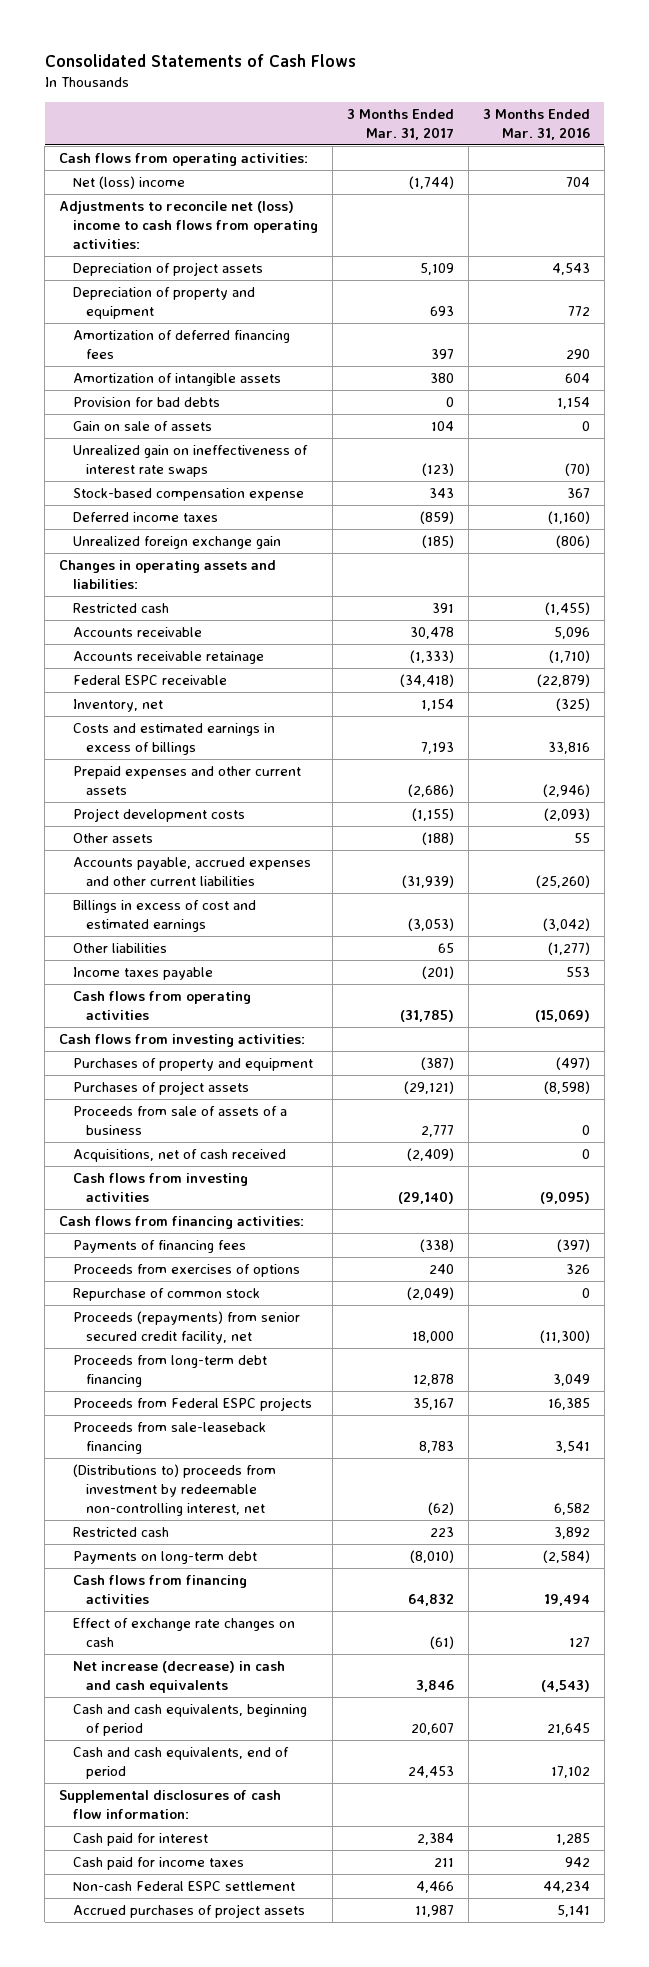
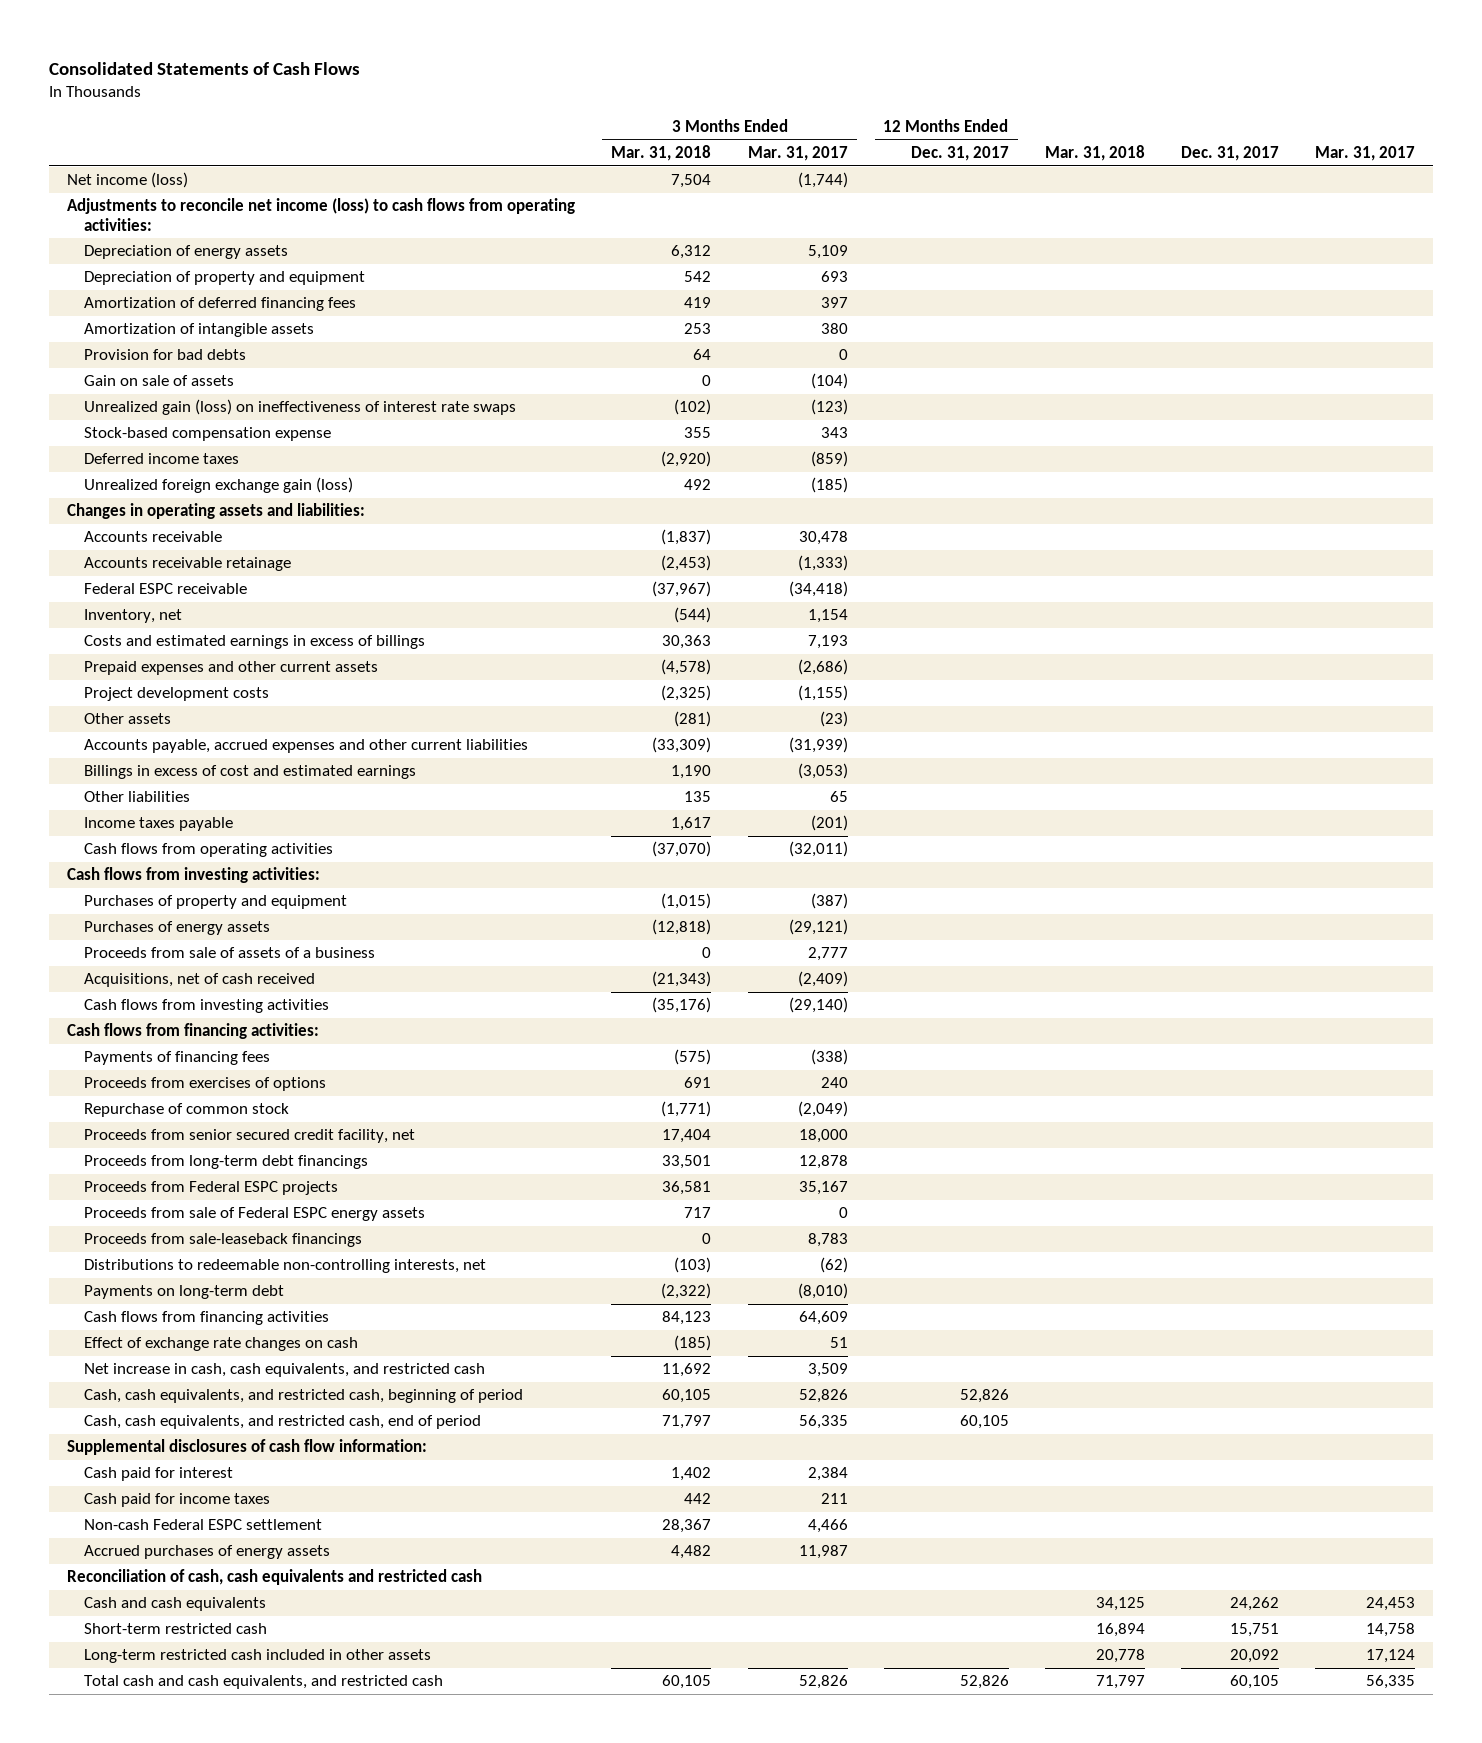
- | 3 Months Ended Mar. 31, 2017 | 3 Months Ended Mar. 31, 2016
+ | 3 Months Ended Mar. 31, 2018 | 3 Months Ended Mar. 31, 2017 | 12 Months Ended Dec. 31, 2017 | Mar. 31, 2018 | Dec. 31, 2017 | Mar. 31, 2017
- Cash flows from operating activities:
- Net (loss) income | (1,744) | 704
- Adjustments to reconcile net (loss) income to cash flows from operating activities:
- Depreciation of project assets | 5,109 | 4,543
+ Net income (loss) | 7,504 | (1,744) | | | |
+ Adjustments to reconcile net income (loss) to cash flows from operating activities:
+ Depreciation of energy assets | 6,312 | 5,109 | | | |
- Gain on sale of assets | 104 | 0
- Unrealized gain on ineffectiveness of interest rate swaps | (123) | (70)
+ Gain on sale of assets | 0 | (104) | | | |
+ Unrealized gain (loss) on ineffectiveness of interest rate swaps | (102) | (123) | | | |
- Unrealized foreign exchange gain | (185) | (806)
+ Unrealized foreign exchange gain (loss) | 492 | (185) | | | |
- Restricted cash | 391 | (1,455)
- Other assets | (188) | 55
+ Other assets | (281) | (23) | | | |
- Cash flows from operating activities | (31,785) | (15,069)
+ Cash flows from operating activities | (37,070) | (32,011) | | | |
- Purchases of project assets | (29,121) | (8,598)
+ Purchases of energy assets | (12,818) | (29,121) | | | |
- Proceeds (repayments) from senior secured credit facility, net | 18,000 | (11,300)
- Proceeds from long-term debt financing | 12,878 | 3,049
+ Proceeds from senior secured credit facility, net | 17,404 | 18,000 | | | |
+ Proceeds from long-term debt financings | 33,501 | 12,878 | | | |
- Proceeds from sale-leaseback financing | 8,783 | 3,541
- (Distributions to) proceeds from investment by redeemable non-controlling interest, net | (62) | 6,582
- Restricted cash | 223 | 3,892
+ Proceeds from sale of Federal ESPC energy assets | 717 | 0 | | | |
+ Proceeds from sale-leaseback financings | 0 | 8,783 | | | |
+ Distributions to redeemable non-controlling interests, net | (103) | (62) | | | |
- Cash flows from financing activities | 64,832 | 19,494
- Effect of exchange rate changes on cash | (61) | 127
- Net increase (decrease) in cash and cash equivalents | 3,846 | (4,543)
- Cash and cash equivalents, beginning of period | 20,607 | 21,645
- Cash and cash equivalents, end of period | 24,453 | 17,102
+ Cash flows from financing activities | 84,123 | 64,609 | | | |
+ Effect of exchange rate changes on cash | (185) | 51 | | | |
+ Net increase in cash, cash equivalents, and restricted cash | 11,692 | 3,509 | | | |
+ Cash, cash equivalents, and restricted cash, beginning of period | 60,105 | 52,826 | 52,826 | | |
+ Cash, cash equivalents, and restricted cash, end of period | 71,797 | 56,335 | 60,105 | | |
- Accrued purchases of project assets | 11,987 | 5,141
+ Accrued purchases of energy assets | 4,482 | 11,987 | | | |
+ Reconciliation of cash, cash equivalents and restricted cash
+ Cash and cash equivalents | | | | 34,125 | 24,262 | 24,453
+ Short-term restricted cash | | | | 16,894 | 15,751 | 14,758
+ Long-term restricted cash included in other assets | | | | 20,778 | 20,092 | 17,124
+ Total cash and cash equivalents, and restricted cash | 60,105 | 52,826 | 52,826 | 71,797 | 60,105 | 56,335

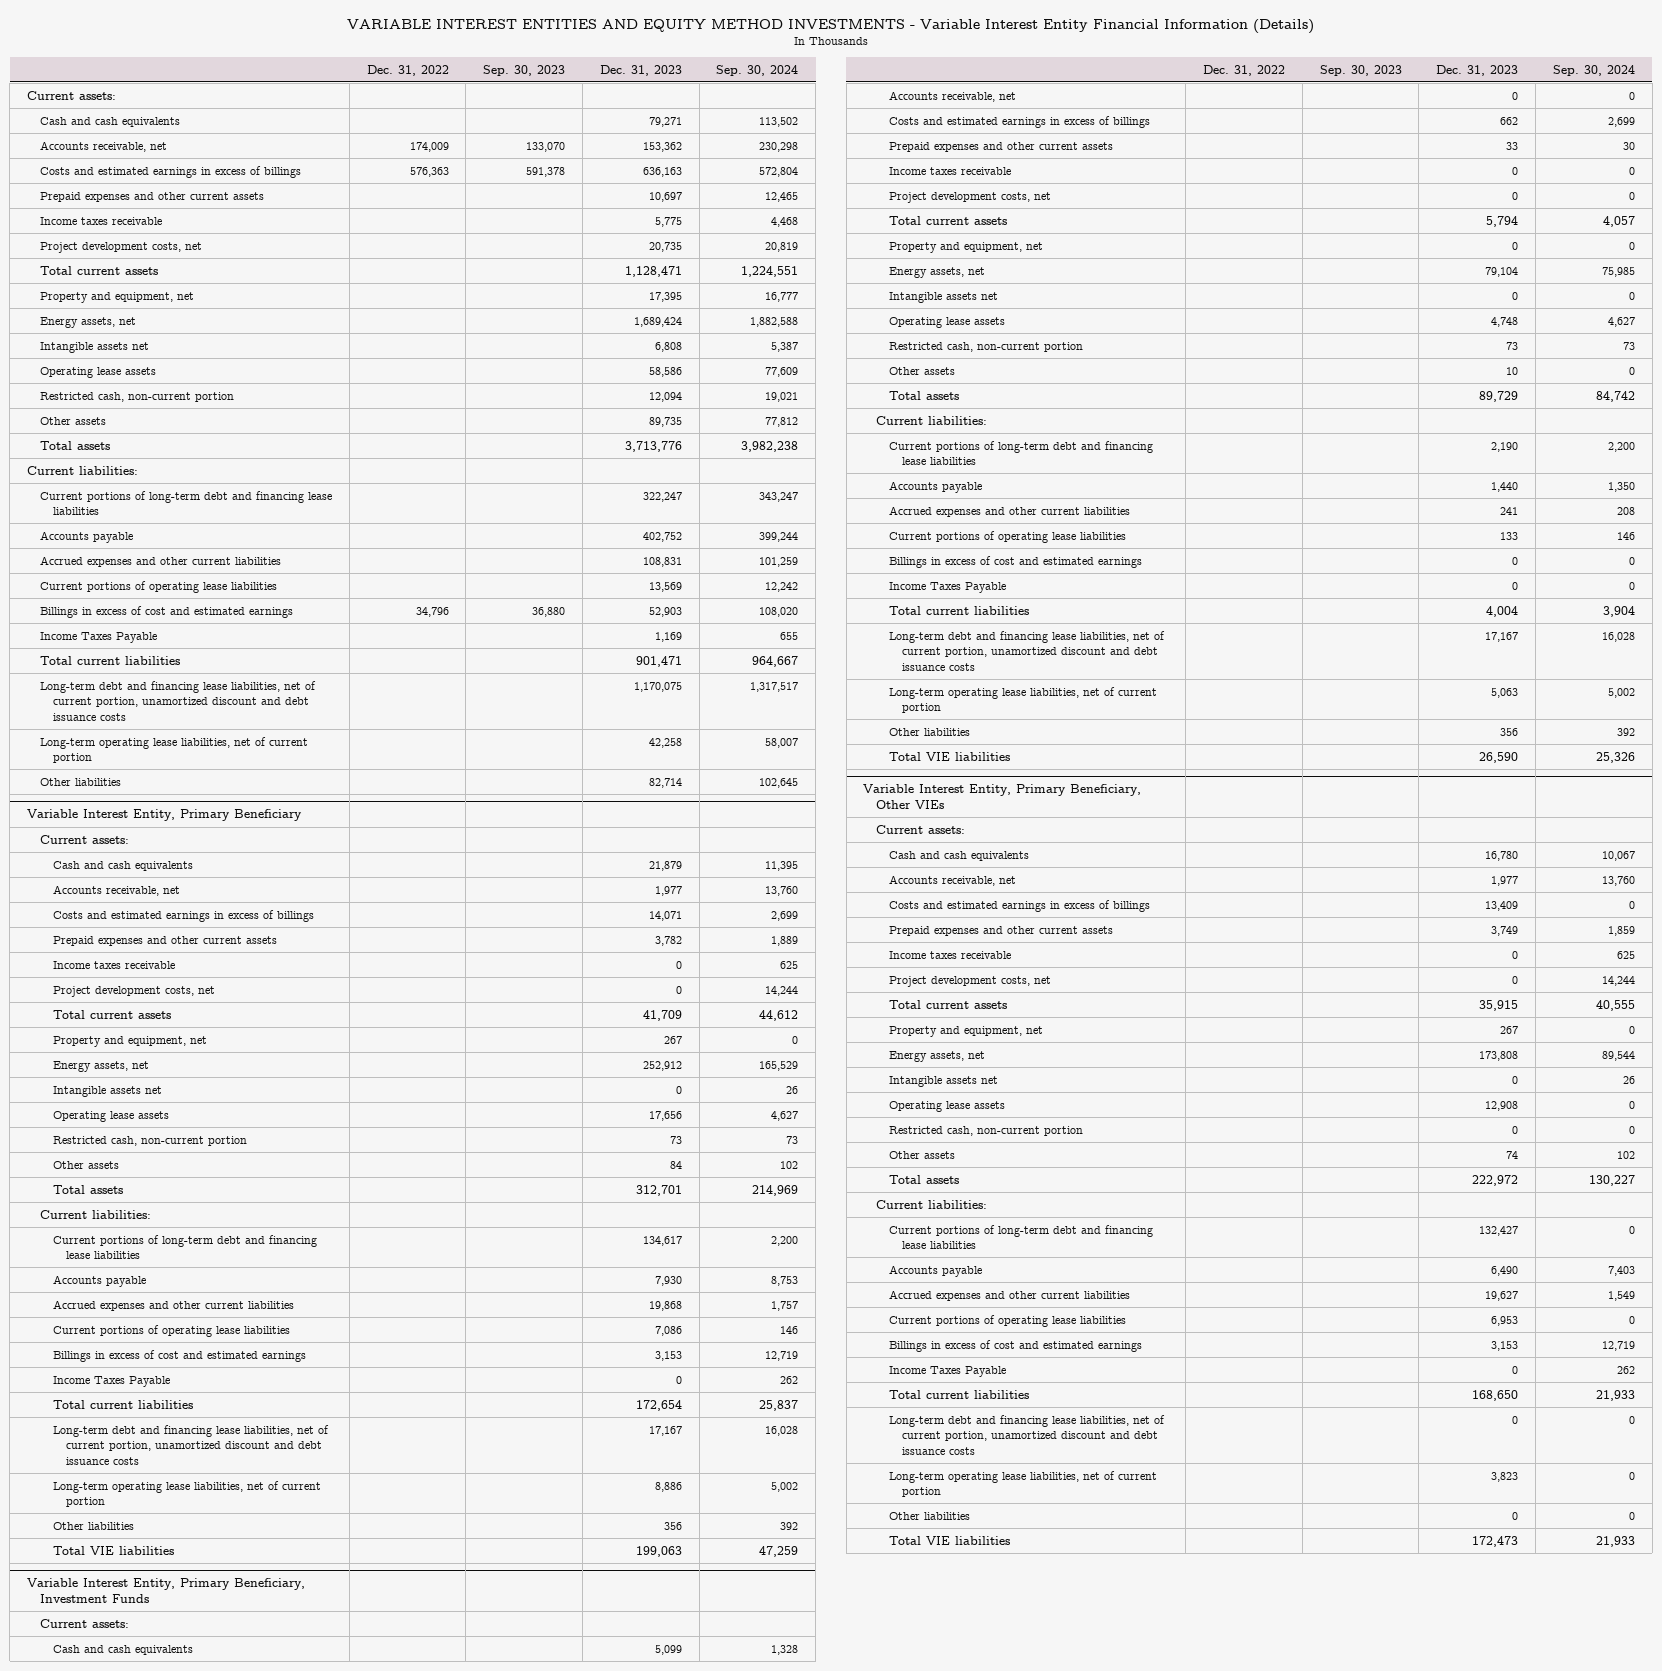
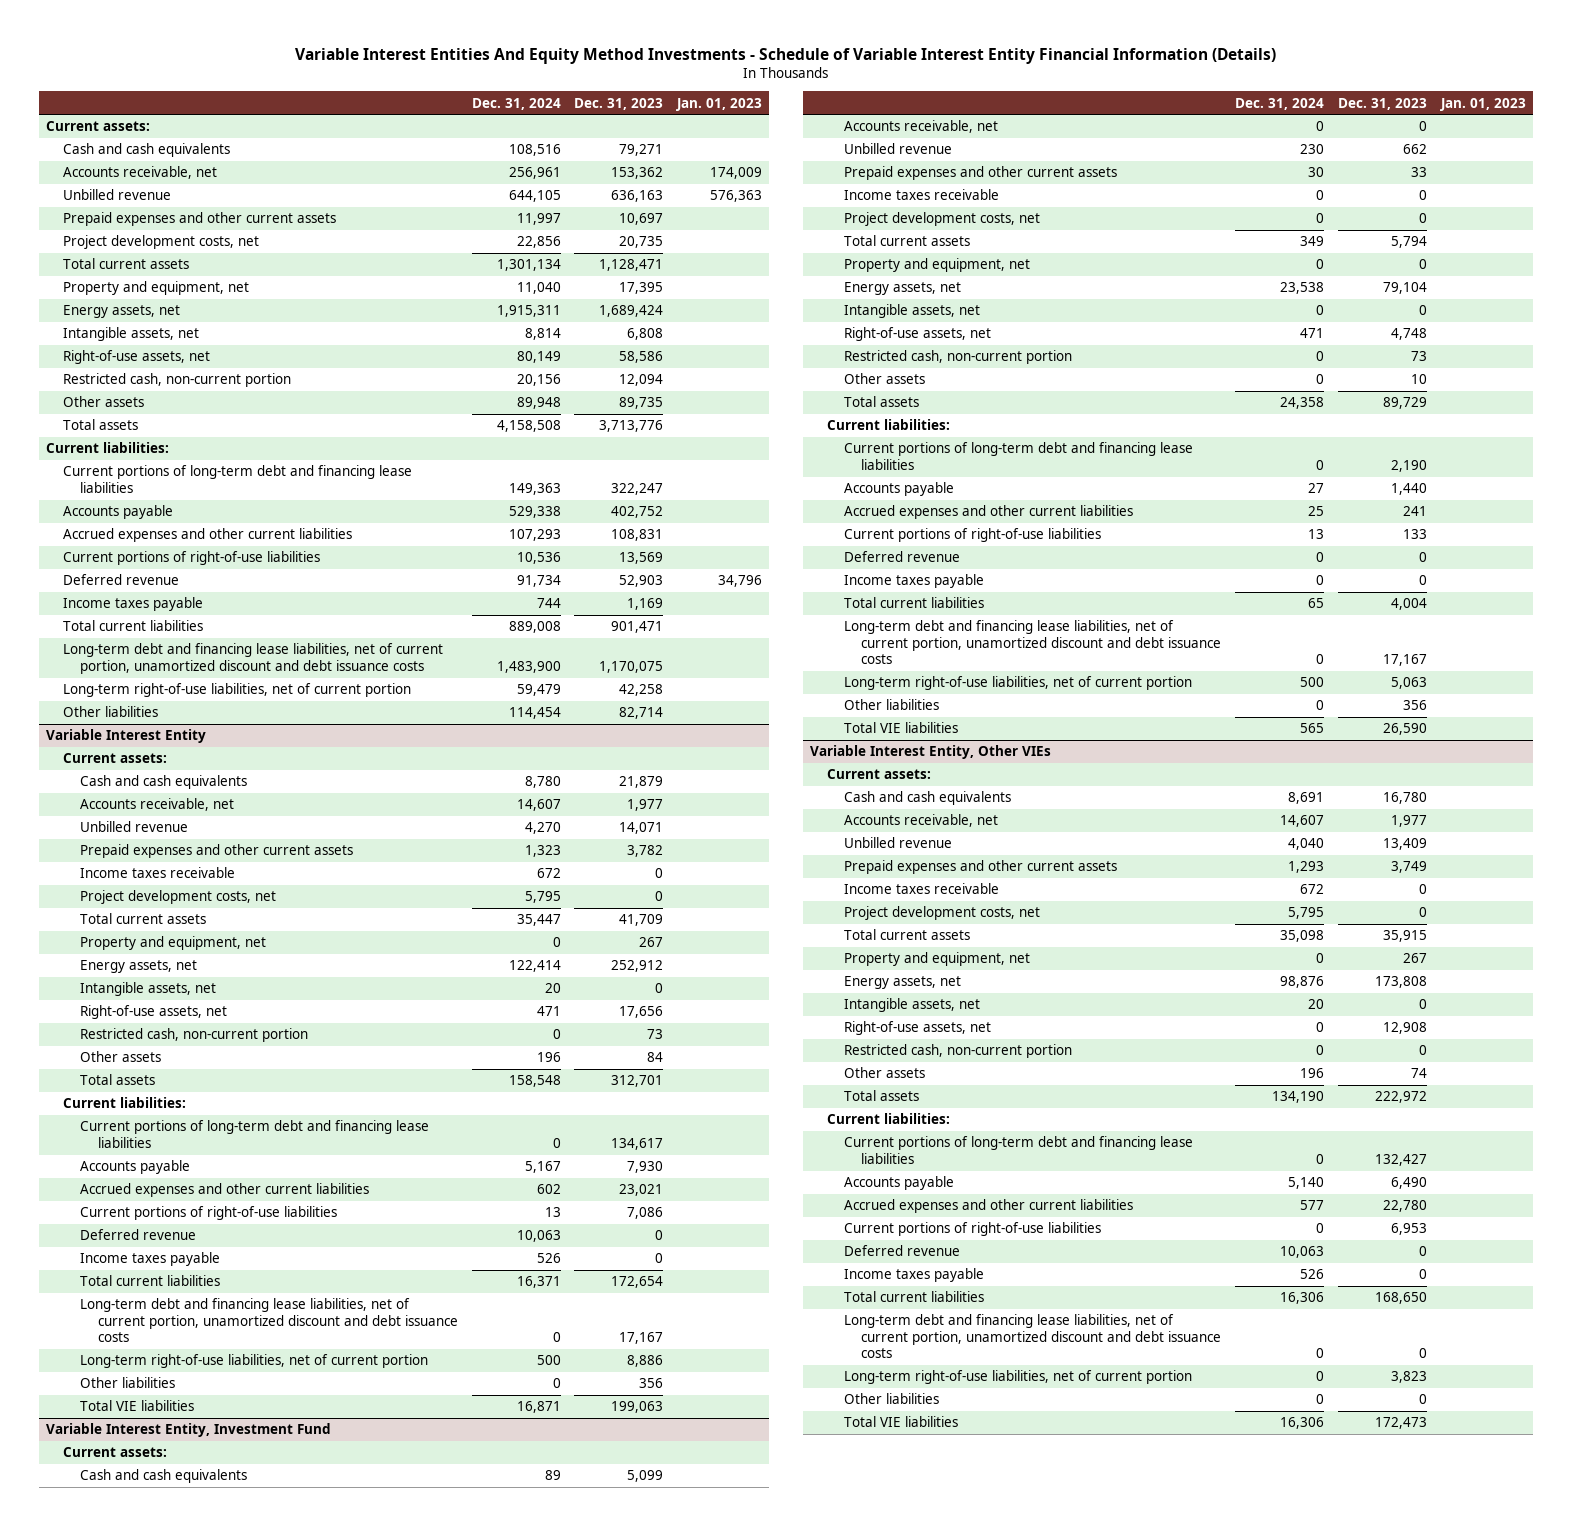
- VARIABLE INTEREST ENTITIES AND EQUITY METHOD INVESTMENTS - Variable Interest Entity Financial Information (Details)
+ Variable Interest Entities And Equity Method Investments - Schedule of Variable Interest Entity Financial Information (Details)
- | Dec. 31, 2022 | Sep. 30, 2023 | Dec. 31, 2023 | Sep. 30, 2024
+ | Dec. 31, 2024 | Dec. 31, 2023 | Jan. 01, 2023
- Costs and estimated earnings in excess of billings | 576,363 | 591,378 | 636,163 | 572,804
+ Unbilled revenue | 644,105 | 636,163 | 576,363
- Income taxes receivable | | | 5,775 | 4,468
- Intangible assets net | | | 6,808 | 5,387
- Operating lease assets | | | 58,586 | 77,609
+ Intangible assets, net | 8,814 | 6,808 |
+ Right-of-use assets, net | 80,149 | 58,586 |
- Current portions of operating lease liabilities | | | 13,569 | 12,242
- Billings in excess of cost and estimated earnings | 34,796 | 36,880 | 52,903 | 108,020
- Income Taxes Payable | | | 1,169 | 655
+ Current portions of right-of-use liabilities | 10,536 | 13,569 |
+ Deferred revenue | 91,734 | 52,903 | 34,796
+ Income taxes payable | 744 | 1,169 |
- Long-term operating lease liabilities, net of current portion | | | 42,258 | 58,007
+ Long-term right-of-use liabilities, net of current portion | 59,479 | 42,258 |
- Variable Interest Entity, Primary Beneficiary
+ Variable Interest Entity
- Costs and estimated earnings in excess of billings | | | 14,071 | 2,699
+ Unbilled revenue | 4,270 | 14,071 |
- Intangible assets net | | | 0 | 26
- Operating lease assets | | | 17,656 | 4,627
+ Intangible assets, net | 20 | 0 |
+ Right-of-use assets, net | 471 | 17,656 |
- Accrued expenses and other current liabilities | | | 19,868 | 1,757
- Current portions of operating lease liabilities | | | 7,086 | 146
- Billings in excess of cost and estimated earnings | | | 3,153 | 12,719
- Income Taxes Payable | | | 0 | 262
+ Accrued expenses and other current liabilities | 602 | 23,021 |
+ Current portions of right-of-use liabilities | 13 | 7,086 |
+ Deferred revenue | 10,063 | 0 |
+ Income taxes payable | 526 | 0 |
- Long-term operating lease liabilities, net of current portion | | | 8,886 | 5,002
+ Long-term right-of-use liabilities, net of current portion | 500 | 8,886 |
- Variable Interest Entity, Primary Beneficiary, Investment Funds
+ Variable Interest Entity, Investment Fund
- Costs and estimated earnings in excess of billings | | | 662 | 2,699
+ Unbilled revenue | 230 | 662 |
- Intangible assets net | | | 0 | 0
- Operating lease assets | | | 4,748 | 4,627
+ Intangible assets, net | 0 | 0 |
+ Right-of-use assets, net | 471 | 4,748 |
- Current portions of operating lease liabilities | | | 133 | 146
- Billings in excess of cost and estimated earnings | | | 0 | 0
- Income Taxes Payable | | | 0 | 0
+ Current portions of right-of-use liabilities | 13 | 133 |
+ Deferred revenue | 0 | 0 |
+ Income taxes payable | 0 | 0 |
- Long-term operating lease liabilities, net of current portion | | | 5,063 | 5,002
+ Long-term right-of-use liabilities, net of current portion | 500 | 5,063 |
- Variable Interest Entity, Primary Beneficiary, Other VIEs
+ Variable Interest Entity, Other VIEs
- Costs and estimated earnings in excess of billings | | | 13,409 | 0
+ Unbilled revenue | 4,040 | 13,409 |
- Intangible assets net | | | 0 | 26
- Operating lease assets | | | 12,908 | 0
+ Intangible assets, net | 20 | 0 |
+ Right-of-use assets, net | 0 | 12,908 |
- Accrued expenses and other current liabilities | | | 19,627 | 1,549
- Current portions of operating lease liabilities | | | 6,953 | 0
- Billings in excess of cost and estimated earnings | | | 3,153 | 12,719
- Income Taxes Payable | | | 0 | 262
+ Accrued expenses and other current liabilities | 577 | 22,780 |
+ Current portions of right-of-use liabilities | 0 | 6,953 |
+ Deferred revenue | 10,063 | 0 |
+ Income taxes payable | 526 | 0 |
- Long-term operating lease liabilities, net of current portion | | | 3,823 | 0
+ Long-term right-of-use liabilities, net of current portion | 0 | 3,823 |

